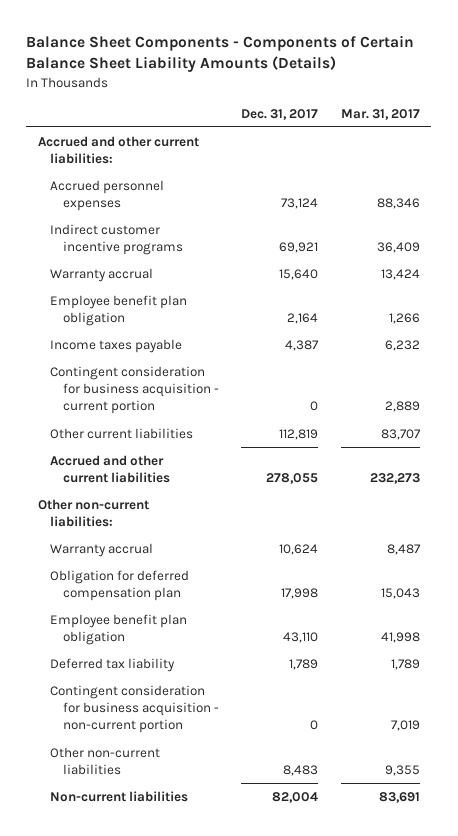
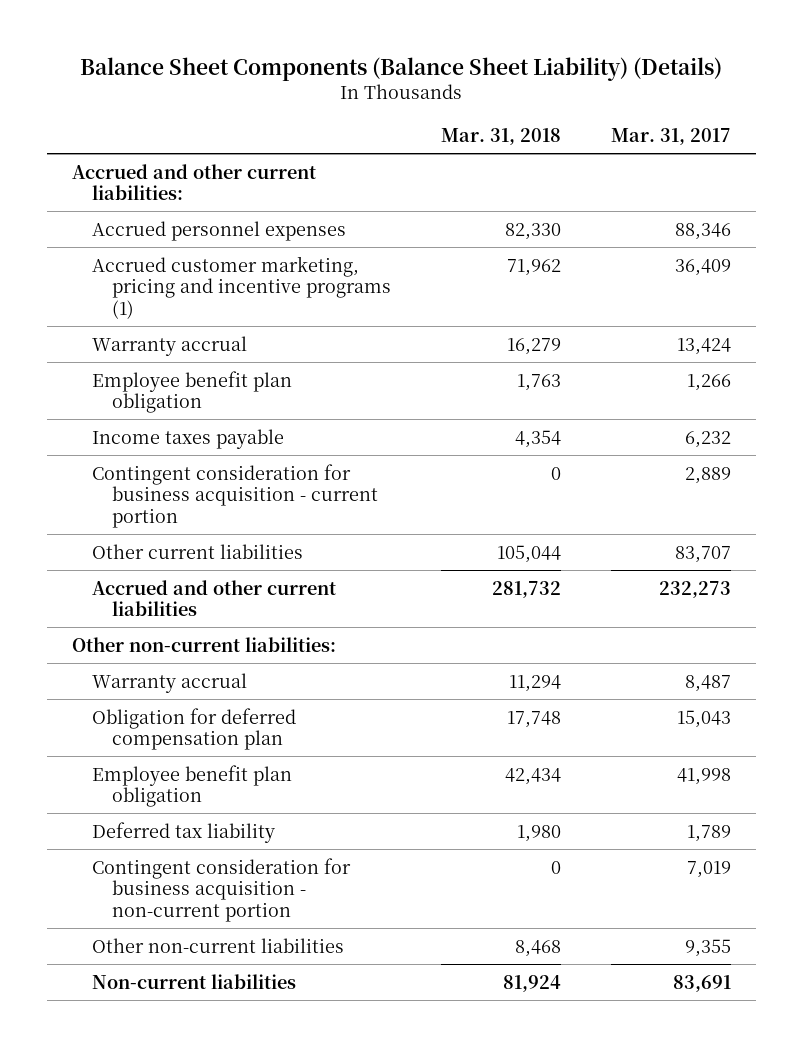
- Balance Sheet Components - Components of Certain Balance Sheet Liability Amounts (Details)
+ Balance Sheet Components (Balance Sheet Liability) (Details)
- | Dec. 31, 2017 | Mar. 31, 2017
+ | Mar. 31, 2018 | Mar. 31, 2017
- Indirect customer incentive programs | 69,921 | 36,409
+ Accrued customer marketing, pricing and incentive programs (1) | 71,962 | 36,409

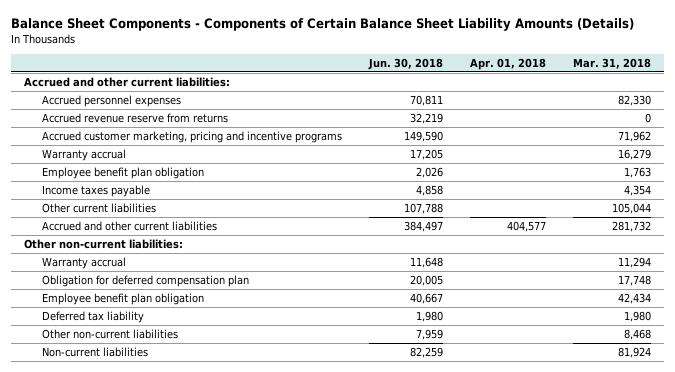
- Balance Sheet Components (Balance Sheet Liability) (Details)
+ Balance Sheet Components - Components of Certain Balance Sheet Liability Amounts (Details)
- | Mar. 31, 2018 | Mar. 31, 2017
+ | Jun. 30, 2018 | Apr. 01, 2018 | Mar. 31, 2018
- Accrued customer marketing, pricing and incentive programs (1) | 71,962 | 36,409
+ Accrued revenue reserve from returns | 32,219 | | 0
+ Accrued customer marketing, pricing and incentive programs | 149,590 | | 71,962
- Contingent consideration for business acquisition - current portion | 0 | 2,889
- Contingent consideration for business acquisition - non-current portion | 0 | 7,019

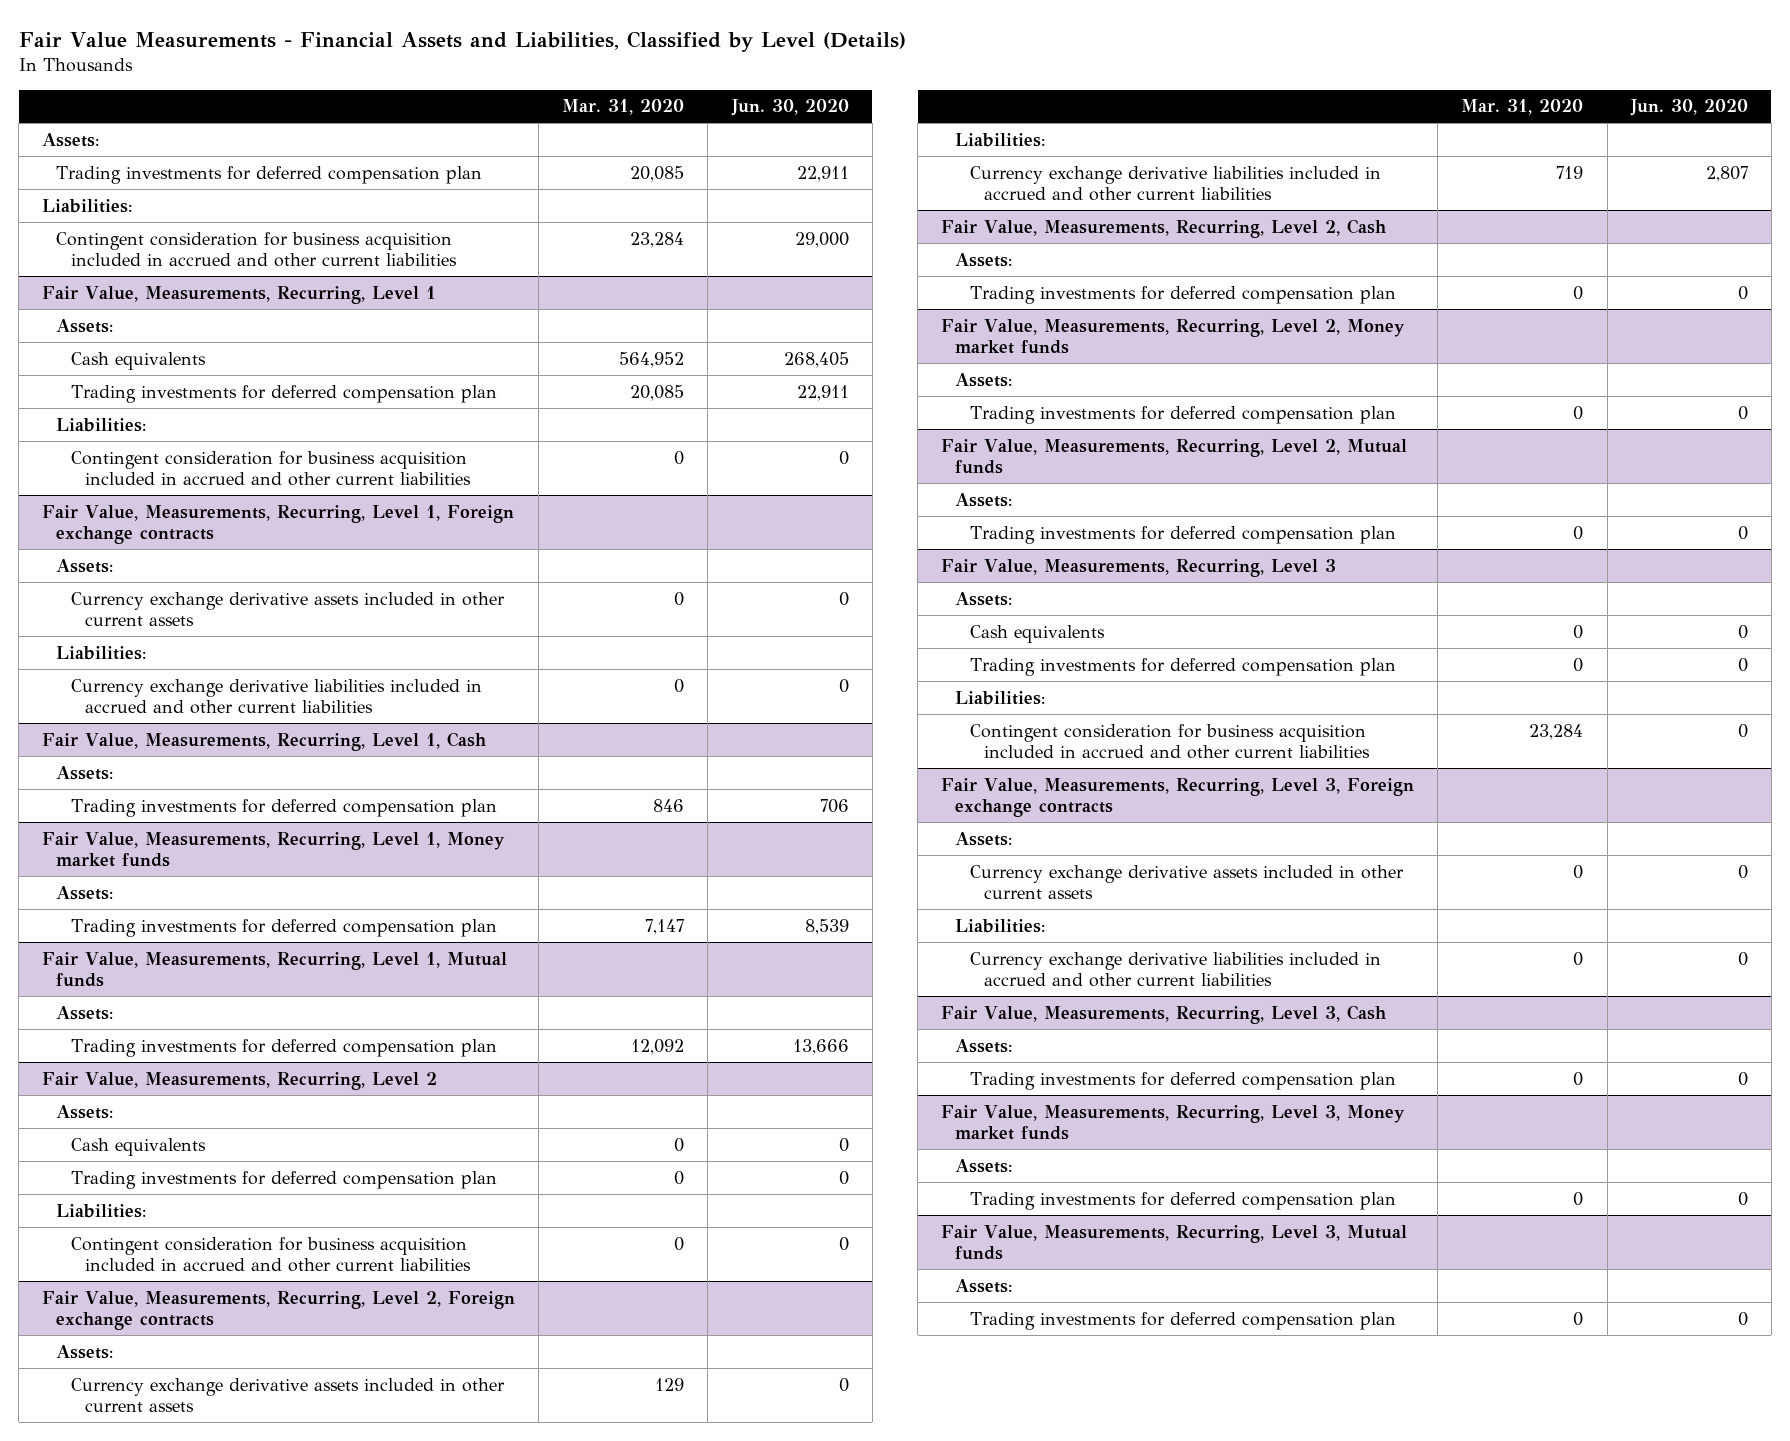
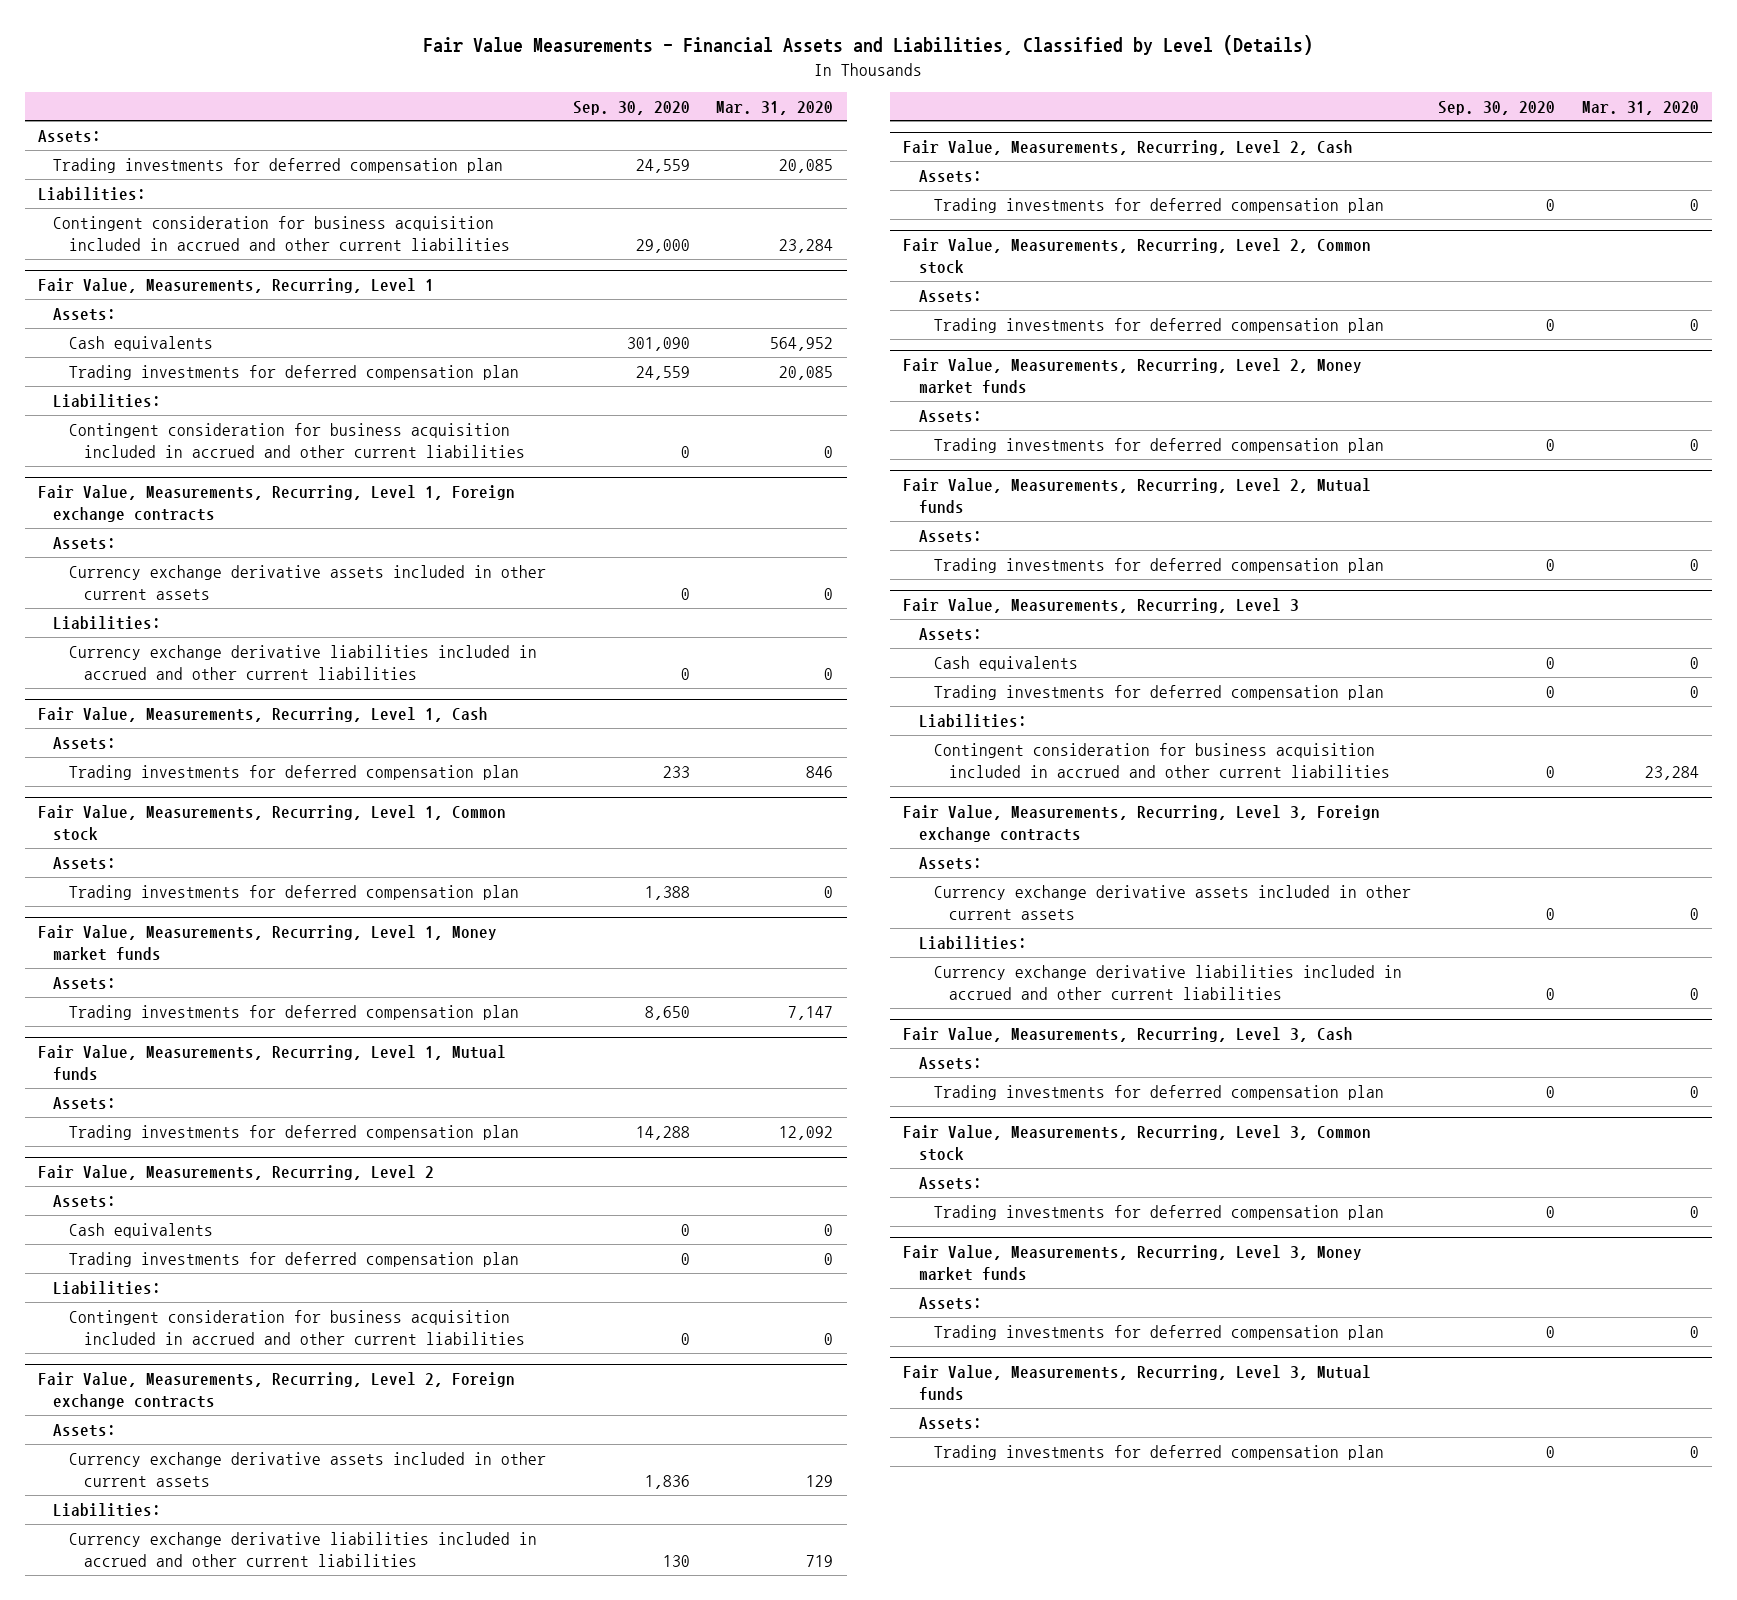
- | Mar. 31, 2020 | Jun. 30, 2020
+ | Sep. 30, 2020 | Mar. 31, 2020
+ Fair Value, Measurements, Recurring, Level 1, Common stock
+ Assets:
+ Trading investments for deferred compensation plan | 1,388 | 0
+ Fair Value, Measurements, Recurring, Level 2, Common stock
+ Assets:
+ Trading investments for deferred compensation plan | 0 | 0
+ Fair Value, Measurements, Recurring, Level 3, Common stock
+ Assets:
+ Trading investments for deferred compensation plan | 0 | 0

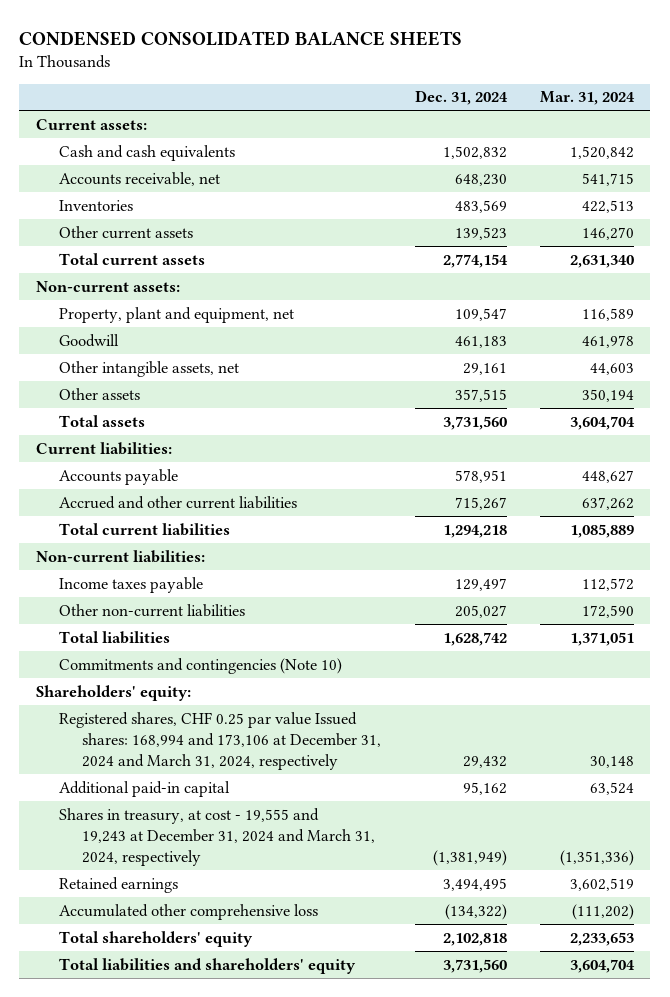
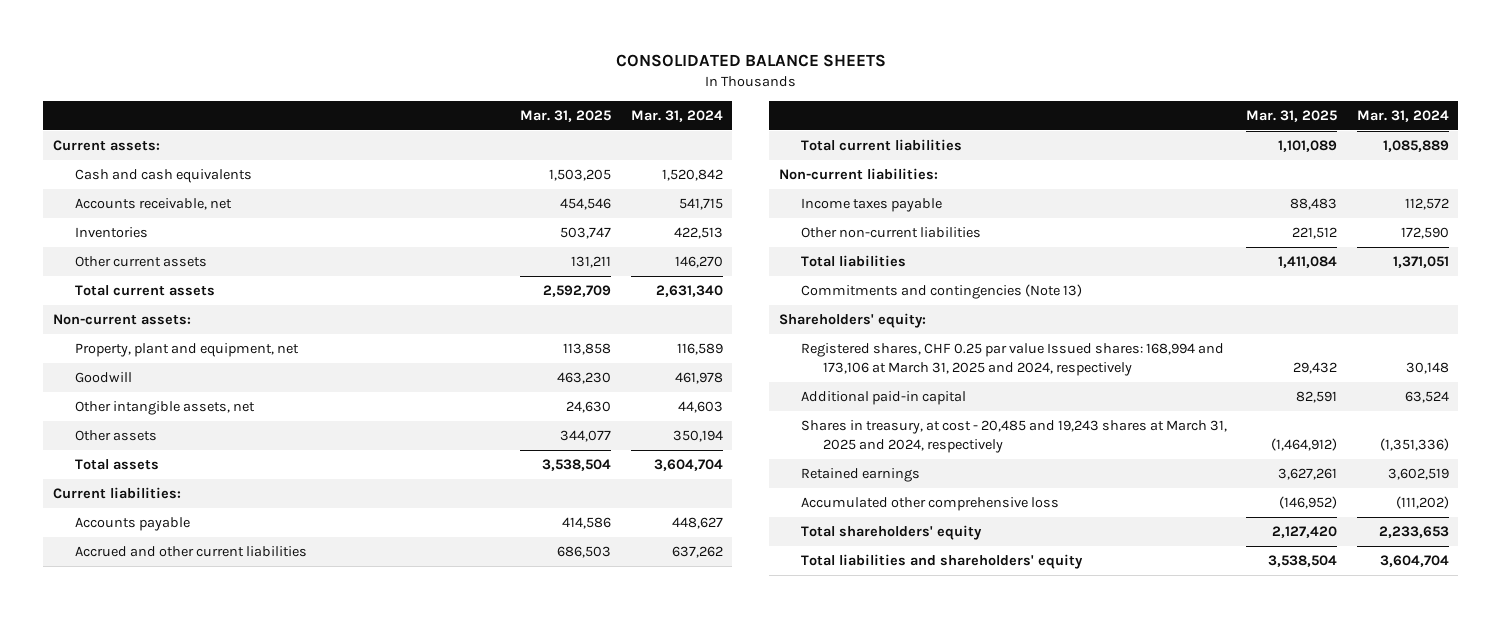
- CONDENSED CONSOLIDATED BALANCE SHEETS
+ CONSOLIDATED BALANCE SHEETS
- | Dec. 31, 2024 | Mar. 31, 2024
+ | Mar. 31, 2025 | Mar. 31, 2024
- Commitments and contingencies (Note 10)
+ Commitments and contingencies (Note 13)
- Registered shares, CHF 0.25 par value Issued shares: 168,994 and 173,106 at December 31, 2024 and March 31, 2024, respectively | 29,432 | 30,148
+ Registered shares, CHF 0.25 par value Issued shares: 168,994 and 173,106 at March 31, 2025 and 2024, respectively | 29,432 | 30,148
- Shares in treasury, at cost - 19,555 and 19,243 at December 31, 2024 and March 31, 2024, respectively | (1,381,949) | (1,351,336)
+ Shares in treasury, at cost - 20,485 and 19,243 shares at March 31, 2025 and 2024, respectively | (1,464,912) | (1,351,336)

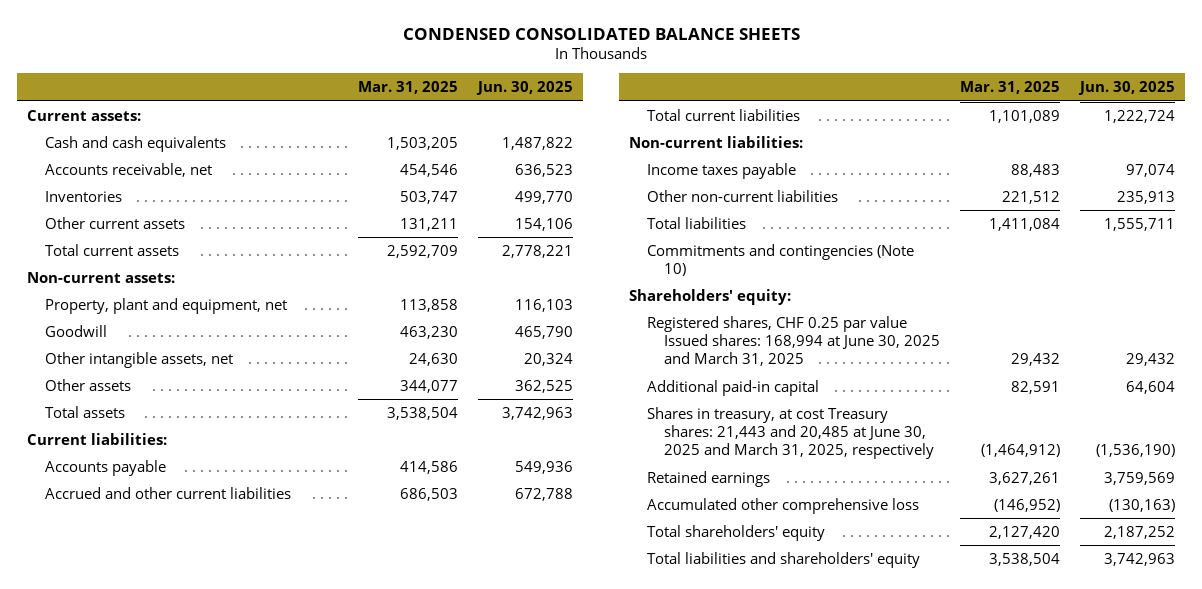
- CONSOLIDATED BALANCE SHEETS
+ CONDENSED CONSOLIDATED BALANCE SHEETS
- | Mar. 31, 2025 | Mar. 31, 2024
+ | Mar. 31, 2025 | Jun. 30, 2025
- Commitments and contingencies (Note 13)
+ Commitments and contingencies (Note 10)
- Registered shares, CHF 0.25 par value Issued shares: 168,994 and 173,106 at March 31, 2025 and 2024, respectively | 29,432 | 30,148
+ Registered shares, CHF 0.25 par value Issued shares: 168,994 at June 30, 2025 and March 31, 2025 | 29,432 | 29,432
- Shares in treasury, at cost - 20,485 and 19,243 shares at March 31, 2025 and 2024, respectively | (1,464,912) | (1,351,336)
+ Shares in treasury, at cost Treasury shares: 21,443 and 20,485 at June 30, 2025 and March 31, 2025, respectively | (1,464,912) | (1,536,190)

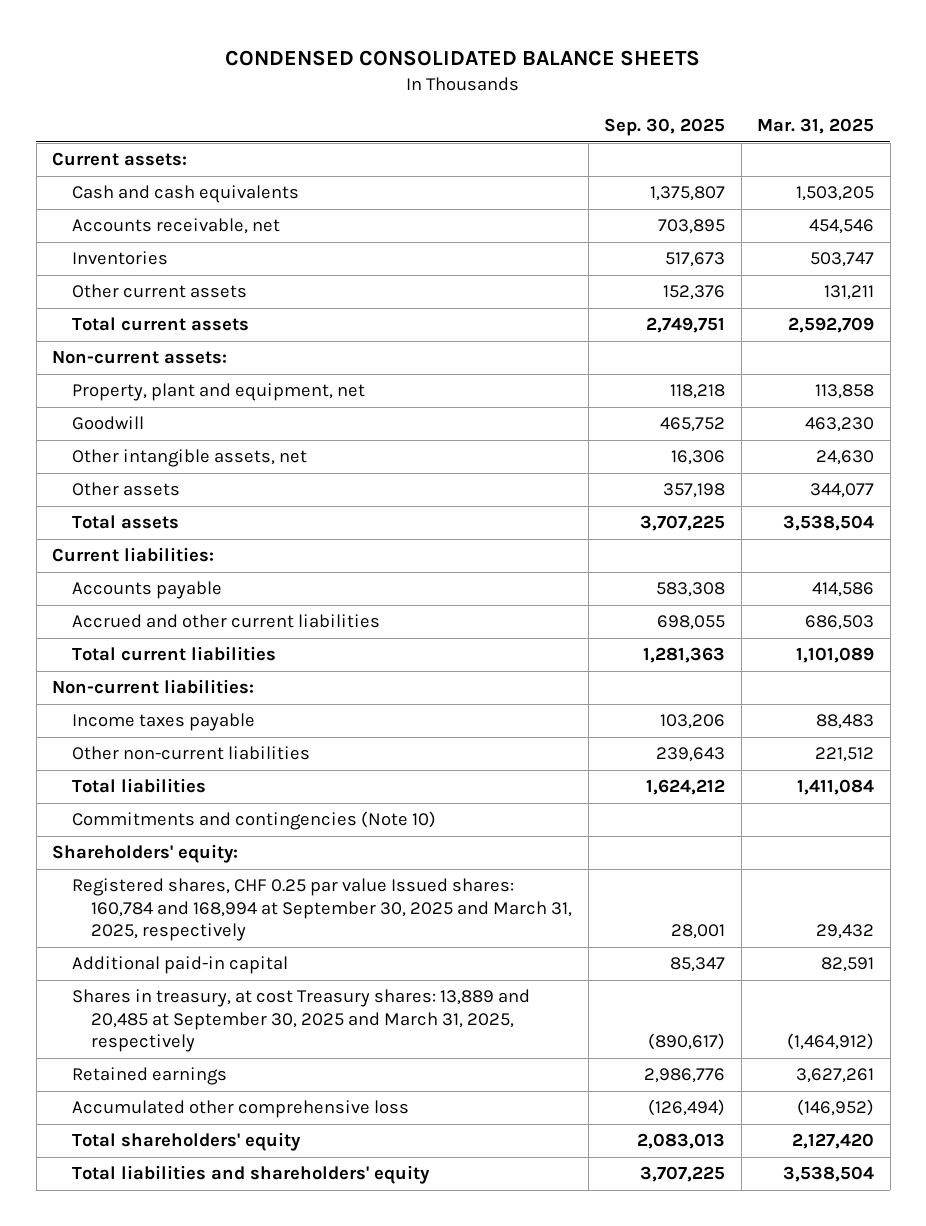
- | Mar. 31, 2025 | Jun. 30, 2025
+ | Sep. 30, 2025 | Mar. 31, 2025
- Registered shares, CHF 0.25 par value Issued shares: 168,994 at June 30, 2025 and March 31, 2025 | 29,432 | 29,432
+ Registered shares, CHF 0.25 par value Issued shares: 160,784 and 168,994 at September 30, 2025 and March 31, 2025, respectively | 28,001 | 29,432
- Shares in treasury, at cost Treasury shares: 21,443 and 20,485 at June 30, 2025 and March 31, 2025, respectively | (1,464,912) | (1,536,190)
+ Shares in treasury, at cost Treasury shares: 13,889 and 20,485 at September 30, 2025 and March 31, 2025, respectively | (890,617) | (1,464,912)

